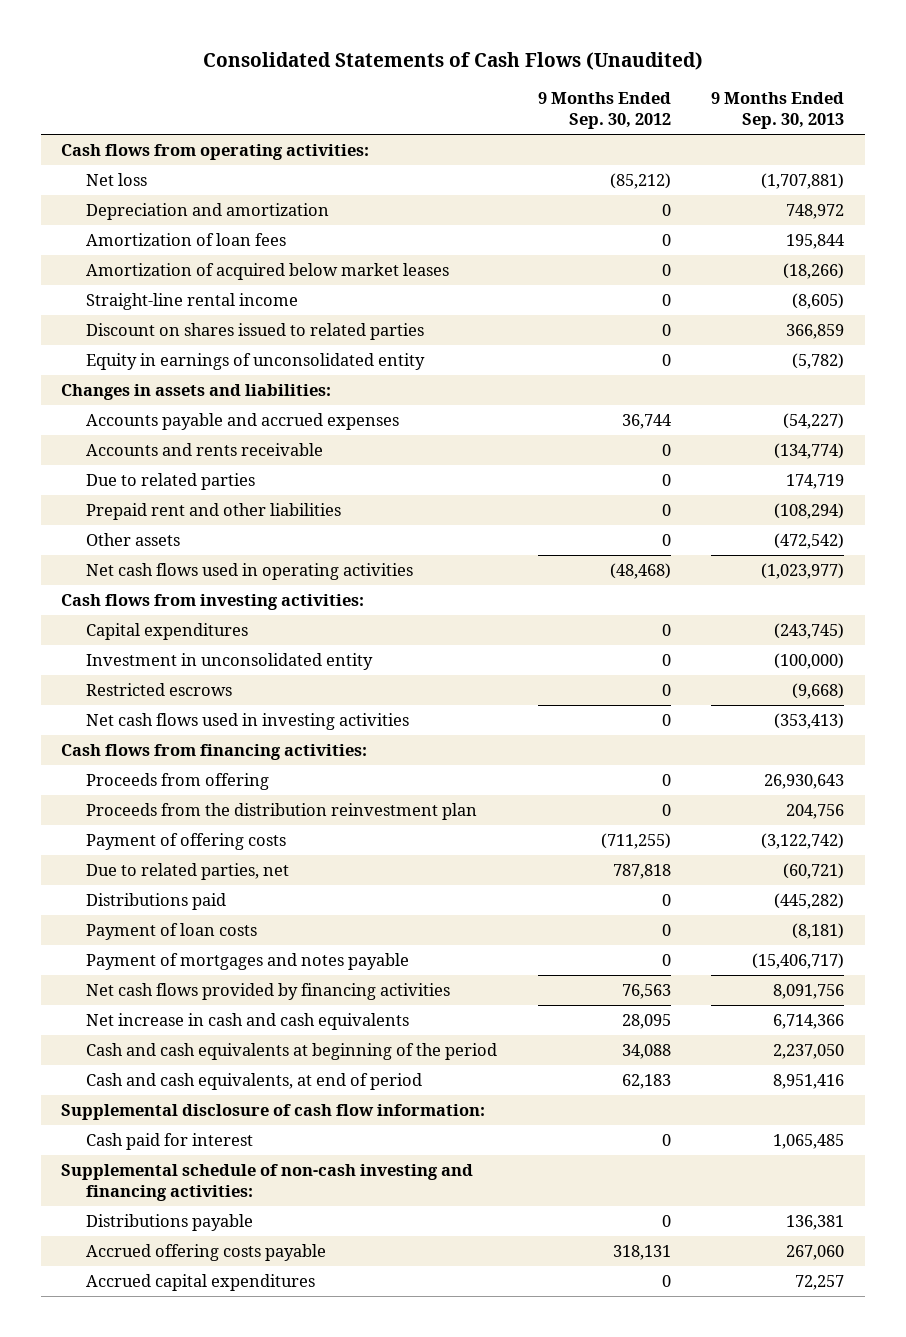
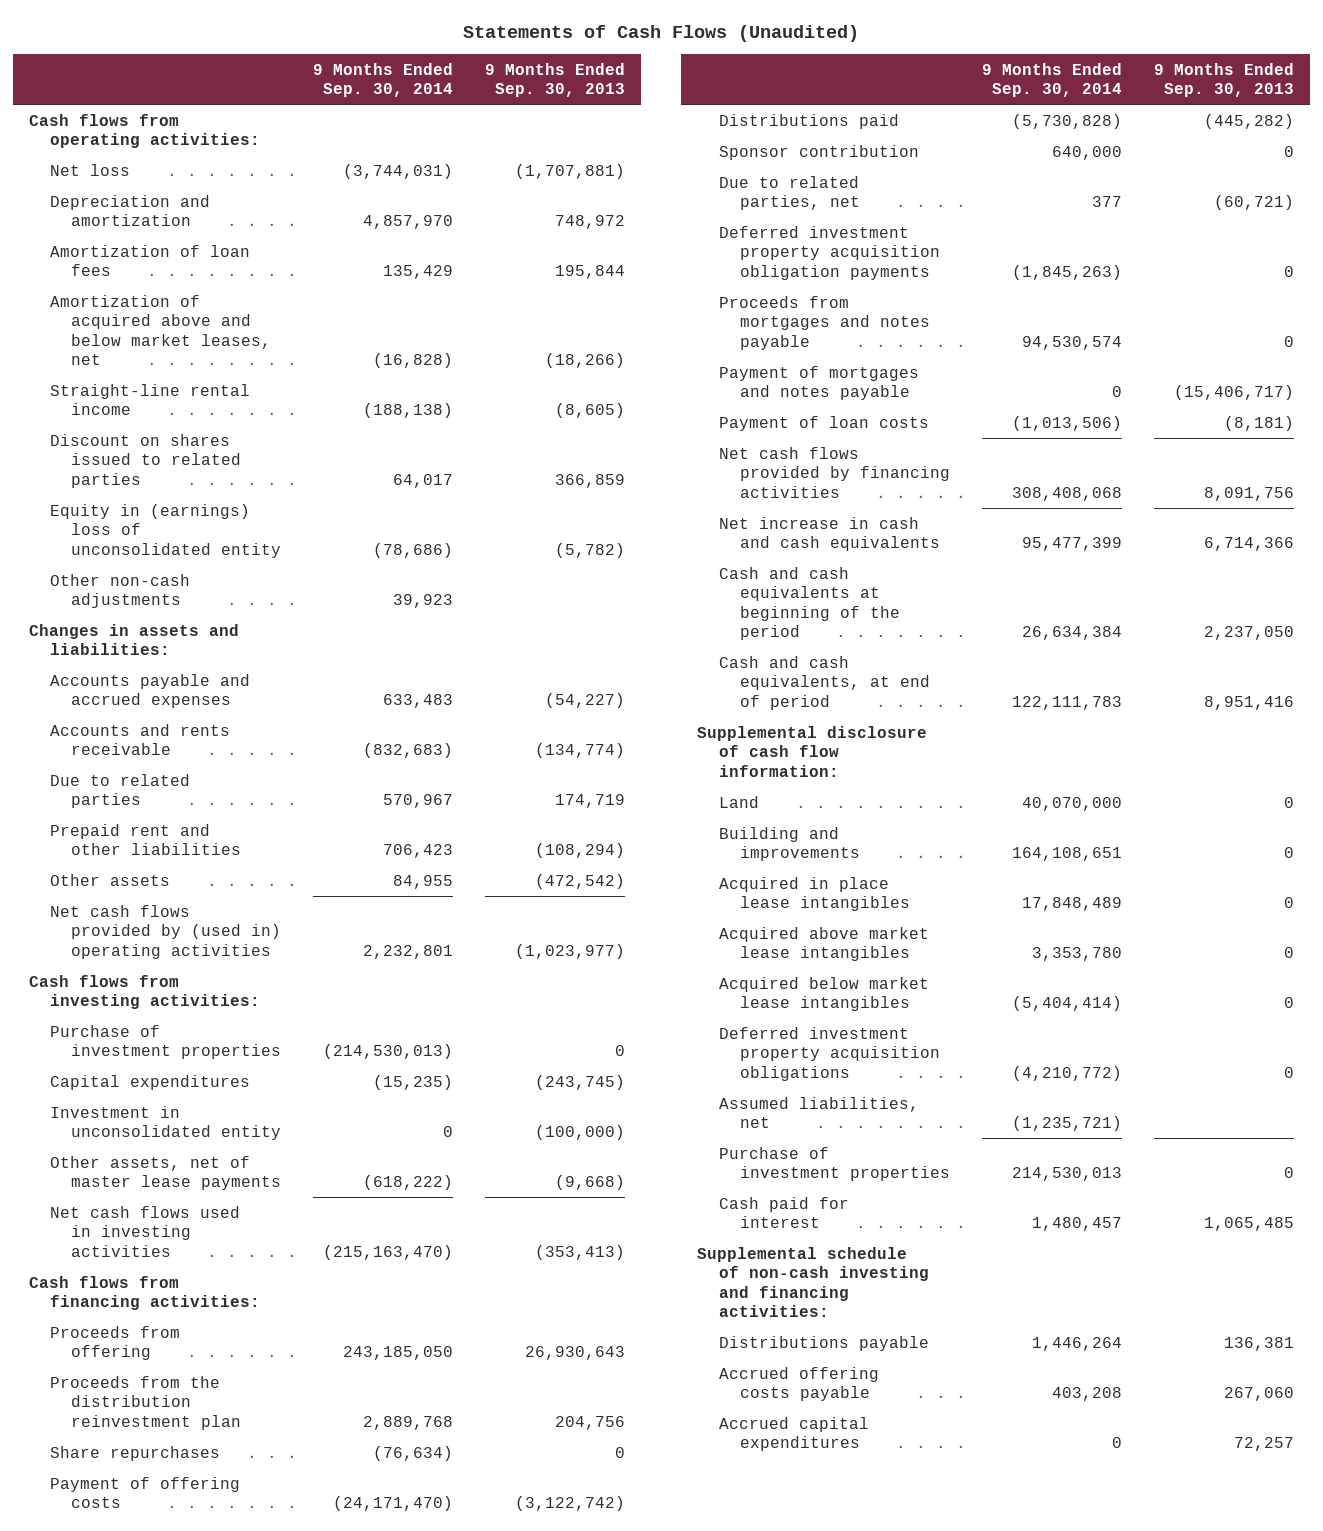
- Consolidated Statements of Cash Flows (Unaudited)
+ Statements of Cash Flows (Unaudited)
- | 9 Months Ended Sep. 30, 2012 | 9 Months Ended Sep. 30, 2013
+ | 9 Months Ended Sep. 30, 2014 | 9 Months Ended Sep. 30, 2013
- Amortization of acquired below market leases | 0 | (18,266)
+ Amortization of acquired above and below market leases, net | (16,828) | (18,266)
- Equity in earnings of unconsolidated entity | 0 | (5,782)
+ Equity in (earnings) loss of unconsolidated entity | (78,686) | (5,782)
+ Other non-cash adjustments | 39,923 |
- Net cash flows used in operating activities | (48,468) | (1,023,977)
+ Net cash flows provided by (used in) operating activities | 2,232,801 | (1,023,977)
+ Purchase of investment properties | (214,530,013) | 0
- Restricted escrows | 0 | (9,668)
+ Other assets, net of master lease payments | (618,222) | (9,668)
+ Share repurchases | (76,634) | 0
+ Sponsor contribution | 640,000 | 0
moved down: Due to related parties, net | 377 | (60,721)
+ Deferred investment property acquisition obligation payments | (1,845,263) | 0
+ Proceeds from mortgages and notes payable | 94,530,574 | 0
moved down: Payment of loan costs | (1,013,506) | (8,181)
+ Land | 40,070,000 | 0
+ Building and improvements | 164,108,651 | 0
+ Acquired in place lease intangibles | 17,848,489 | 0
+ Acquired above market lease intangibles | 3,353,780 | 0
+ Acquired below market lease intangibles | (5,404,414) | 0
+ Deferred investment property acquisition obligations | (4,210,772) | 0
+ Assumed liabilities, net | (1,235,721) |
+ Purchase of investment properties | 214,530,013 | 0

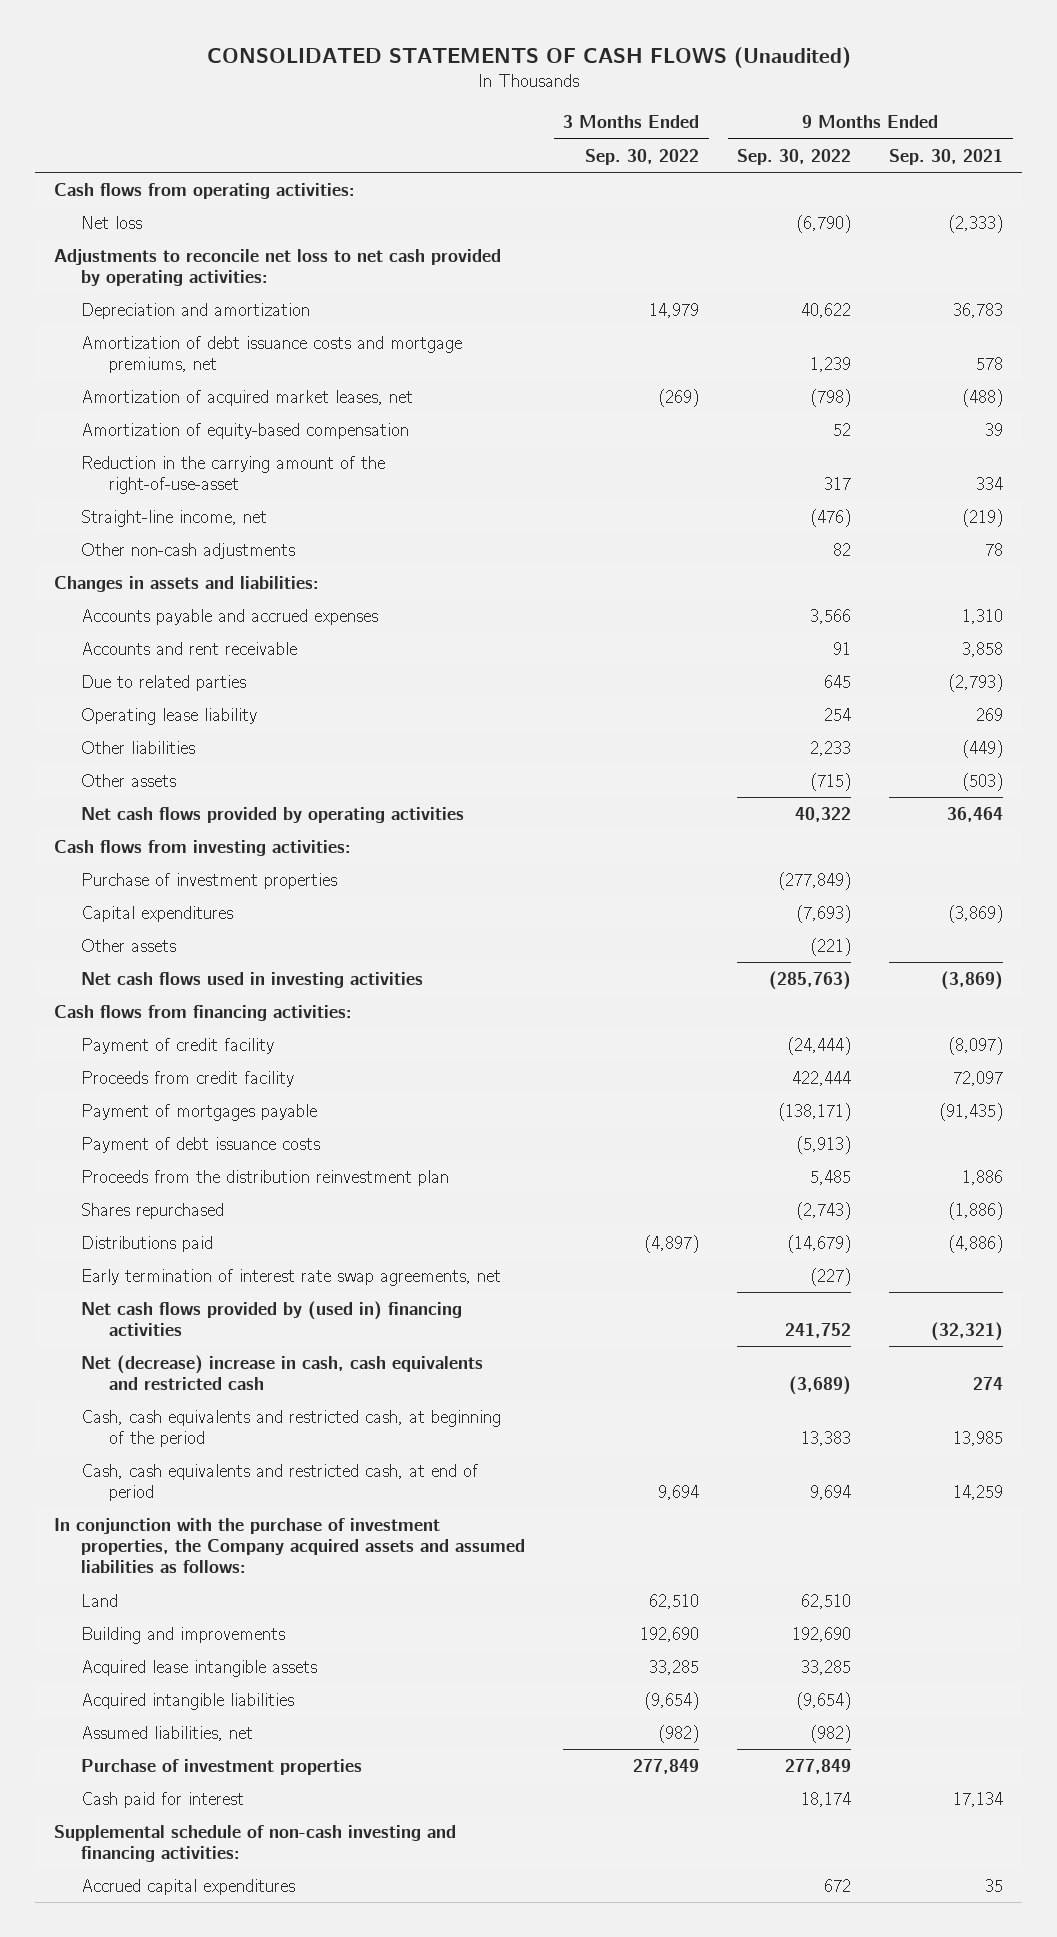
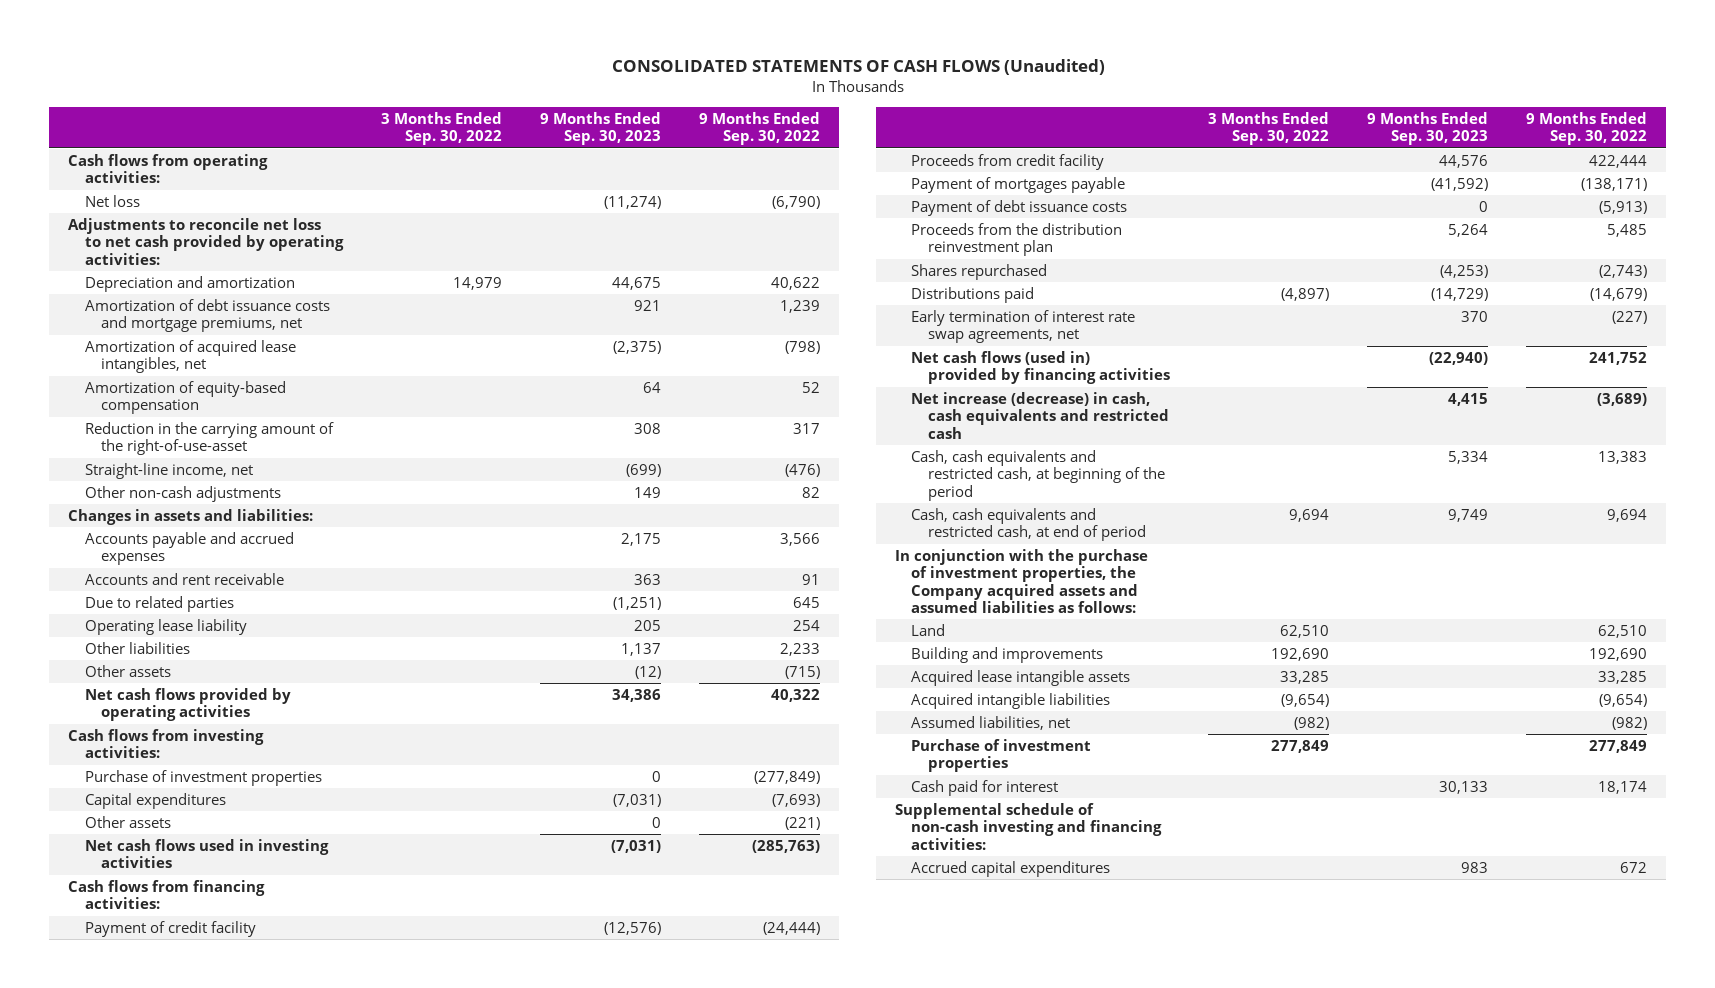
- | 3 Months Ended Sep. 30, 2022 | 9 Months Ended Sep. 30, 2022 | 9 Months Ended Sep. 30, 2021
+ | 3 Months Ended Sep. 30, 2022 | 9 Months Ended Sep. 30, 2023 | 9 Months Ended Sep. 30, 2022
- Amortization of acquired market leases, net | (269) | (798) | (488)
+ Amortization of acquired lease intangibles, net | | (2,375) | (798)
- Net cash flows provided by (used in) financing activities | | 241,752 | (32,321)
- Net (decrease) increase in cash, cash equivalents and restricted cash | | (3,689) | 274
+ Net cash flows (used in) provided by financing activities | | (22,940) | 241,752
+ Net increase (decrease) in cash, cash equivalents and restricted cash | | 4,415 | (3,689)

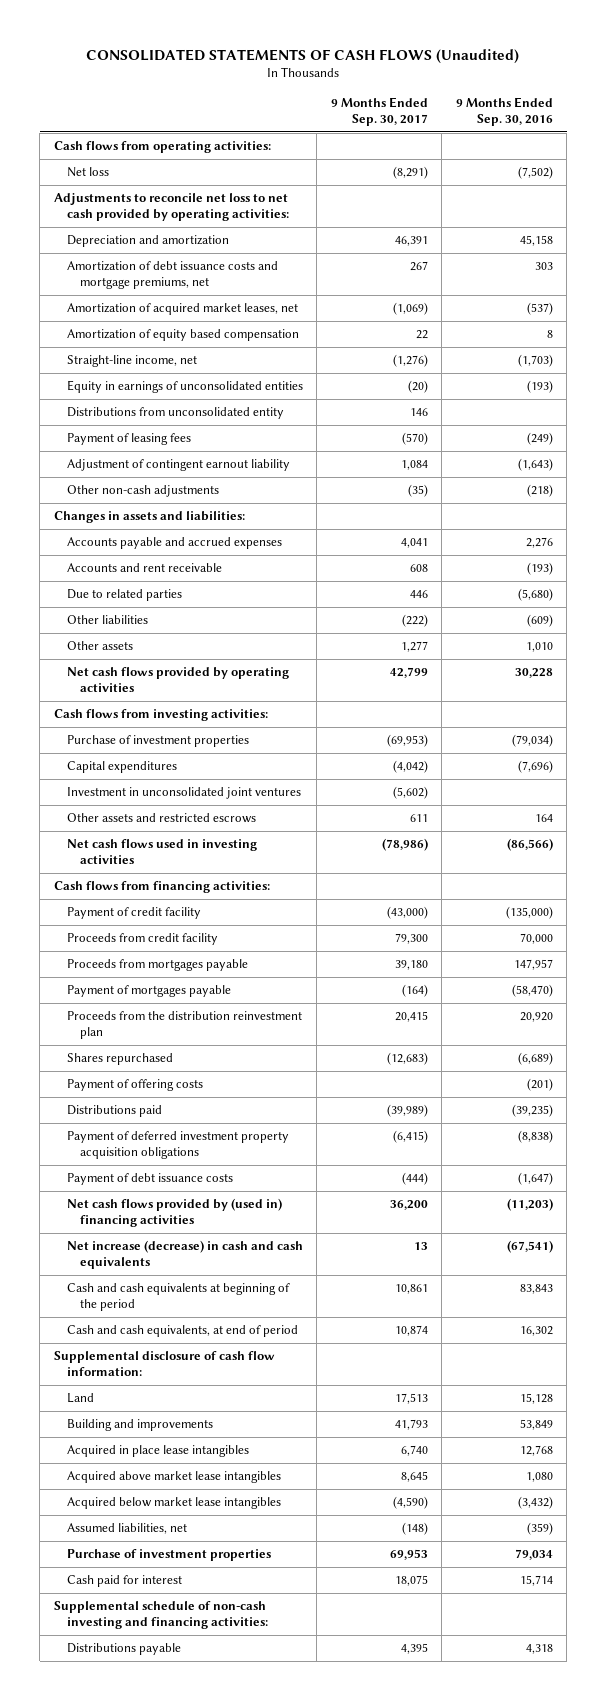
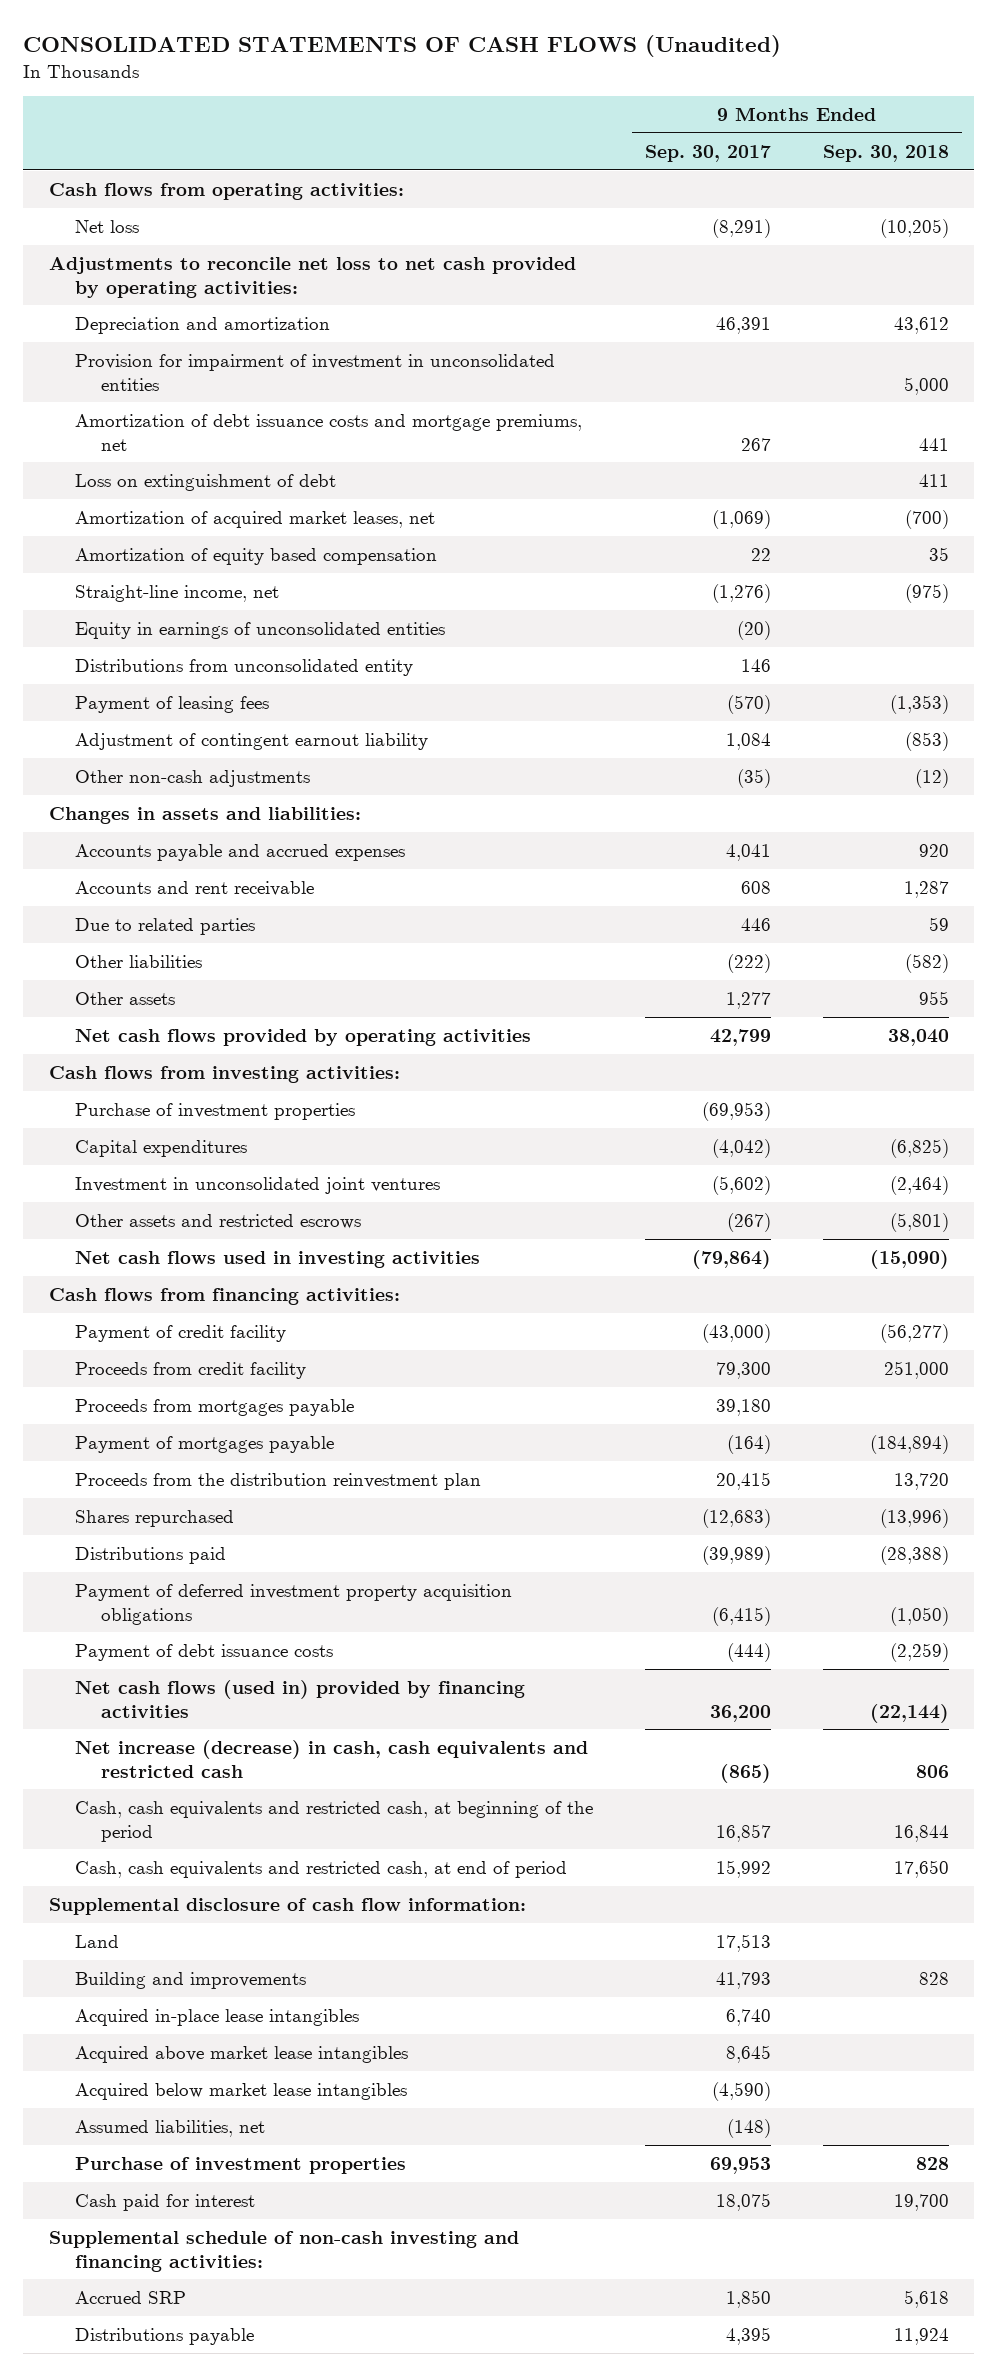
- | 9 Months Ended Sep. 30, 2017 | 9 Months Ended Sep. 30, 2016
+ | 9 Months Ended Sep. 30, 2017 | 9 Months Ended Sep. 30, 2018
+ Provision for impairment of investment in unconsolidated entities | | 5,000
+ Loss on extinguishment of debt | | 411
- Other assets and restricted escrows | 611 | 164
- Net cash flows used in investing activities | (78,986) | (86,566)
+ Other assets and restricted escrows | (267) | (5,801)
+ Net cash flows used in investing activities | (79,864) | (15,090)
- Payment of offering costs | | (201)
- Net cash flows provided by (used in) financing activities | 36,200 | (11,203)
- Net increase (decrease) in cash and cash equivalents | 13 | (67,541)
- Cash and cash equivalents at beginning of the period | 10,861 | 83,843
- Cash and cash equivalents, at end of period | 10,874 | 16,302
+ Net cash flows (used in) provided by financing activities | 36,200 | (22,144)
+ Net increase (decrease) in cash, cash equivalents and restricted cash | (865) | 806
+ Cash, cash equivalents and restricted cash, at beginning of the period | 16,857 | 16,844
+ Cash, cash equivalents and restricted cash, at end of period | 15,992 | 17,650
- Acquired in place lease intangibles | 6,740 | 12,768
+ Acquired in-place lease intangibles | 6,740 |
+ Accrued SRP | 1,850 | 5,618

